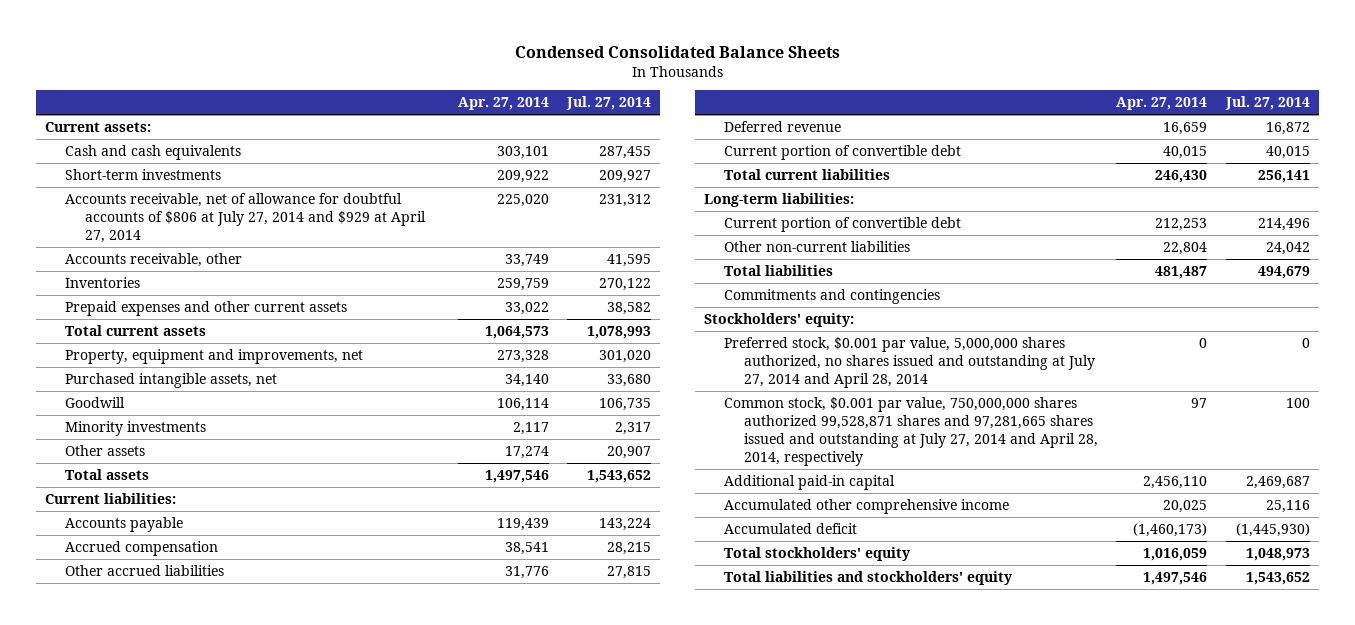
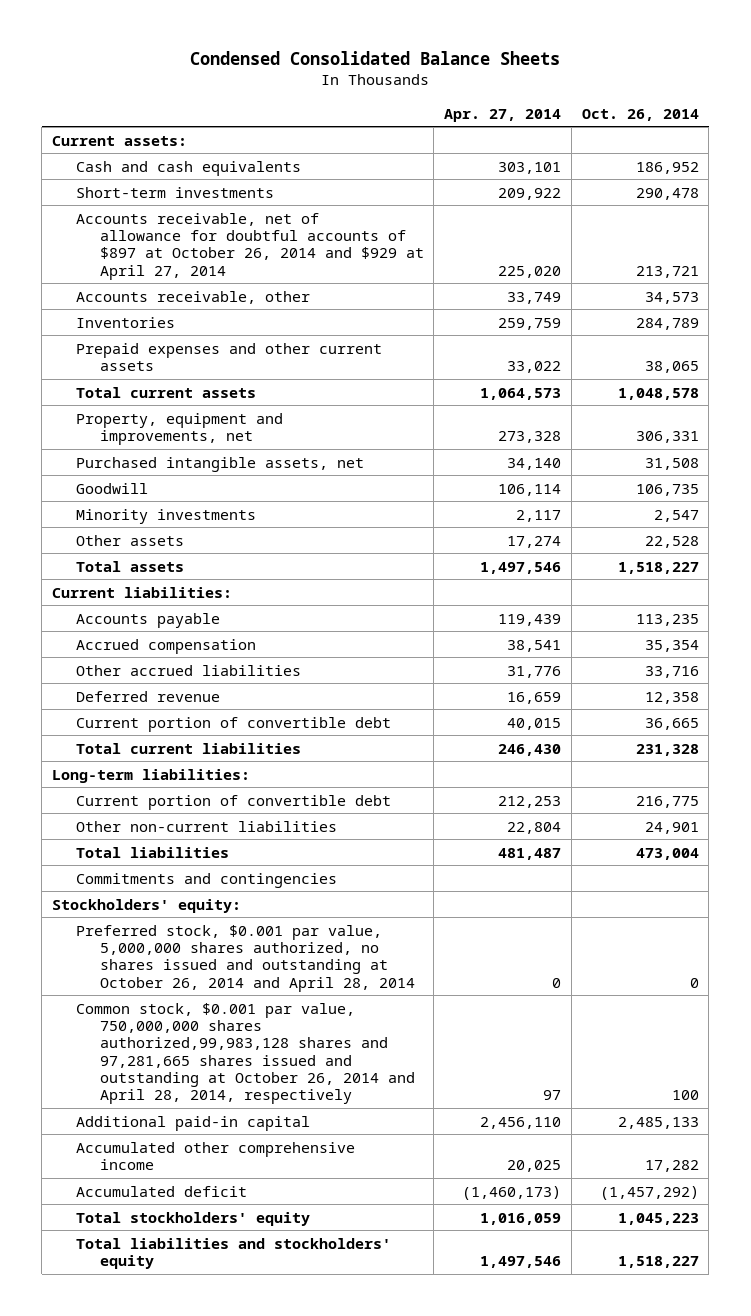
- | Apr. 27, 2014 | Jul. 27, 2014
+ | Apr. 27, 2014 | Oct. 26, 2014
- Accounts receivable, net of allowance for doubtful accounts of $806 at July 27, 2014 and $929 at April 27, 2014 | 225,020 | 231,312
+ Accounts receivable, net of allowance for doubtful accounts of $897 at October 26, 2014 and $929 at April 27, 2014 | 225,020 | 213,721
- Preferred stock, $0.001 par value, 5,000,000 shares authorized, no shares issued and outstanding at July 27, 2014 and April 28, 2014 | 0 | 0
- Common stock, $0.001 par value, 750,000,000 shares authorized 99,528,871 shares and 97,281,665 shares issued and outstanding at July 27, 2014 and April 28, 2014, respectively | 97 | 100
+ Preferred stock, $0.001 par value, 5,000,000 shares authorized, no shares issued and outstanding at October 26, 2014 and April 28, 2014 | 0 | 0
+ Common stock, $0.001 par value, 750,000,000 shares authorized,99,983,128 shares and 97,281,665 shares issued and outstanding at October 26, 2014 and April 28, 2014, respectively | 97 | 100

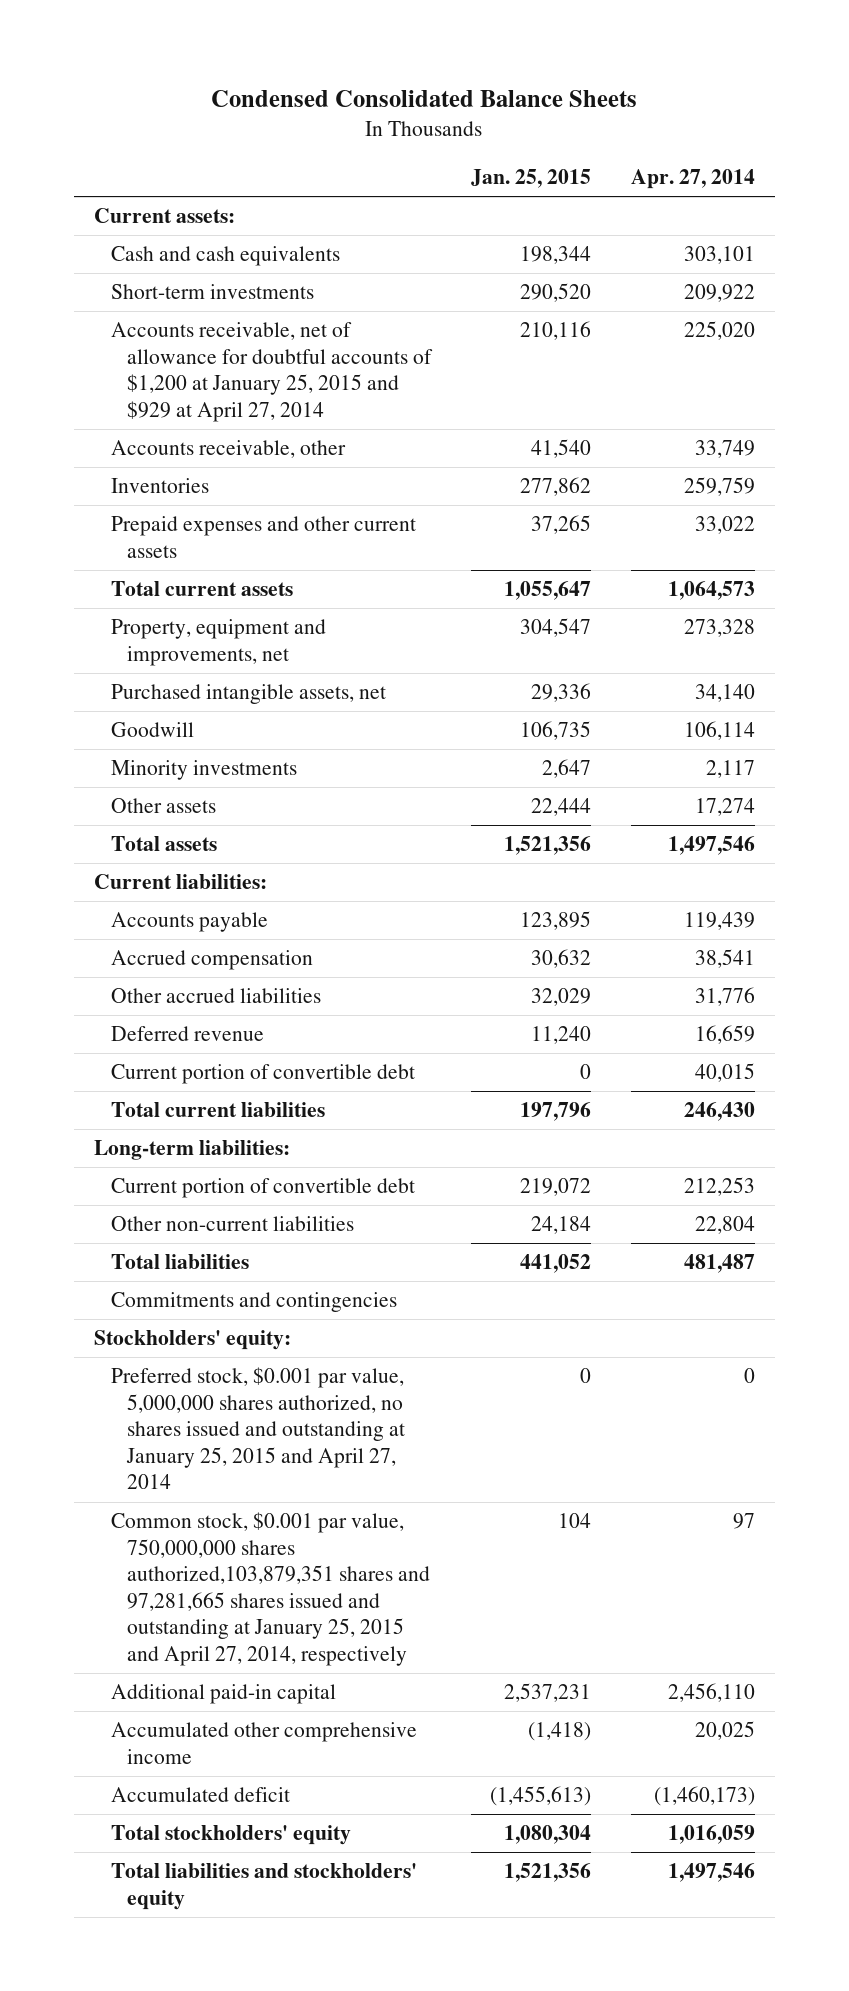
- | Apr. 27, 2014 | Oct. 26, 2014
+ | Jan. 25, 2015 | Apr. 27, 2014
- Accounts receivable, net of allowance for doubtful accounts of $897 at October 26, 2014 and $929 at April 27, 2014 | 225,020 | 213,721
+ Accounts receivable, net of allowance for doubtful accounts of $1,200 at January 25, 2015 and $929 at April 27, 2014 | 210,116 | 225,020
- Preferred stock, $0.001 par value, 5,000,000 shares authorized, no shares issued and outstanding at October 26, 2014 and April 28, 2014 | 0 | 0
- Common stock, $0.001 par value, 750,000,000 shares authorized,99,983,128 shares and 97,281,665 shares issued and outstanding at October 26, 2014 and April 28, 2014, respectively | 97 | 100
+ Preferred stock, $0.001 par value, 5,000,000 shares authorized, no shares issued and outstanding at January 25, 2015 and April 27, 2014 | 0 | 0
+ Common stock, $0.001 par value, 750,000,000 shares authorized,103,879,351 shares and 97,281,665 shares issued and outstanding at January 25, 2015 and April 27, 2014, respectively | 104 | 97

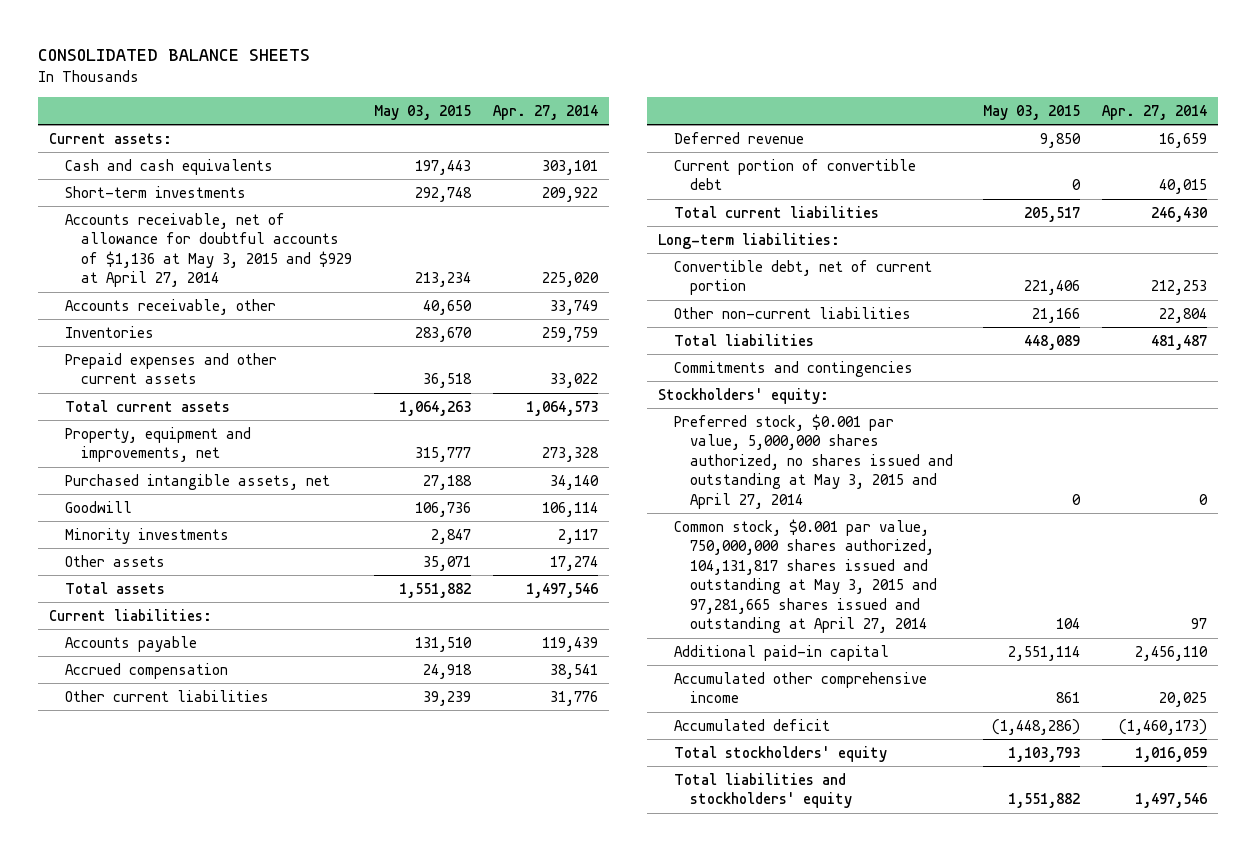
- Condensed Consolidated Balance Sheets
+ CONSOLIDATED BALANCE SHEETS
- | Jan. 25, 2015 | Apr. 27, 2014
+ | May 03, 2015 | Apr. 27, 2014
- Accounts receivable, net of allowance for doubtful accounts of $1,200 at January 25, 2015 and $929 at April 27, 2014 | 210,116 | 225,020
+ Accounts receivable, net of allowance for doubtful accounts of $1,136 at May 3, 2015 and $929 at April 27, 2014 | 213,234 | 225,020
- Other accrued liabilities | 32,029 | 31,776
+ Other current liabilities | 39,239 | 31,776
- Current portion of convertible debt | 219,072 | 212,253
+ Convertible debt, net of current portion | 221,406 | 212,253
- Preferred stock, $0.001 par value, 5,000,000 shares authorized, no shares issued and outstanding at January 25, 2015 and April 27, 2014 | 0 | 0
- Common stock, $0.001 par value, 750,000,000 shares authorized,103,879,351 shares and 97,281,665 shares issued and outstanding at January 25, 2015 and April 27, 2014, respectively | 104 | 97
+ Preferred stock, $0.001 par value, 5,000,000 shares authorized, no shares issued and outstanding at May 3, 2015 and April 27, 2014 | 0 | 0
+ Common stock, $0.001 par value, 750,000,000 shares authorized, 104,131,817 shares issued and outstanding at May 3, 2015 and 97,281,665 shares issued and outstanding at April 27, 2014 | 104 | 97

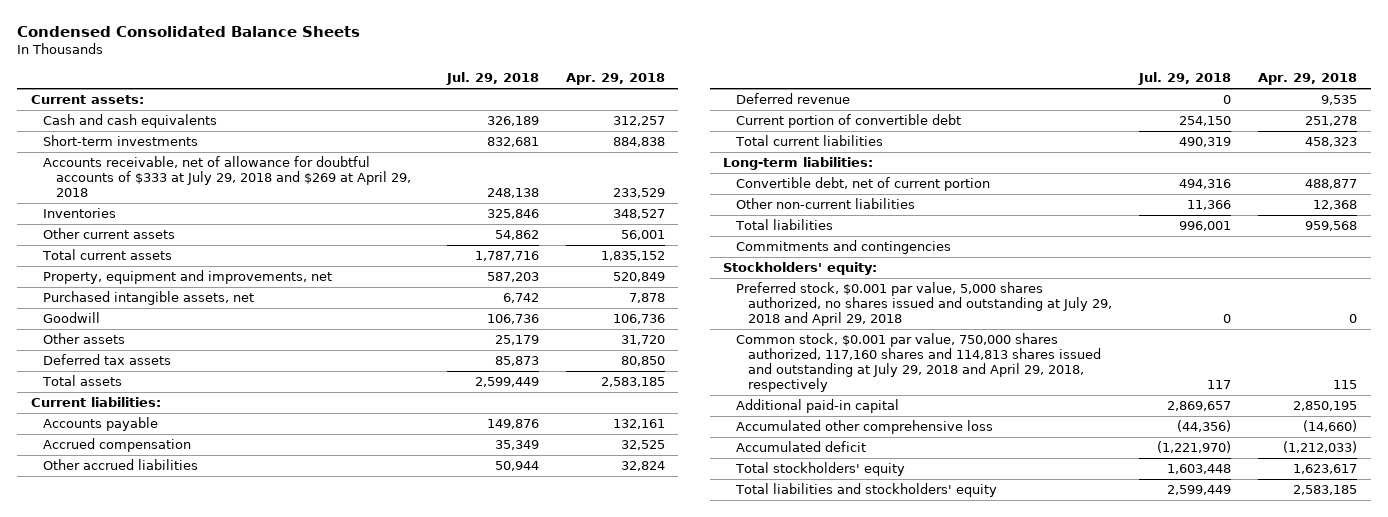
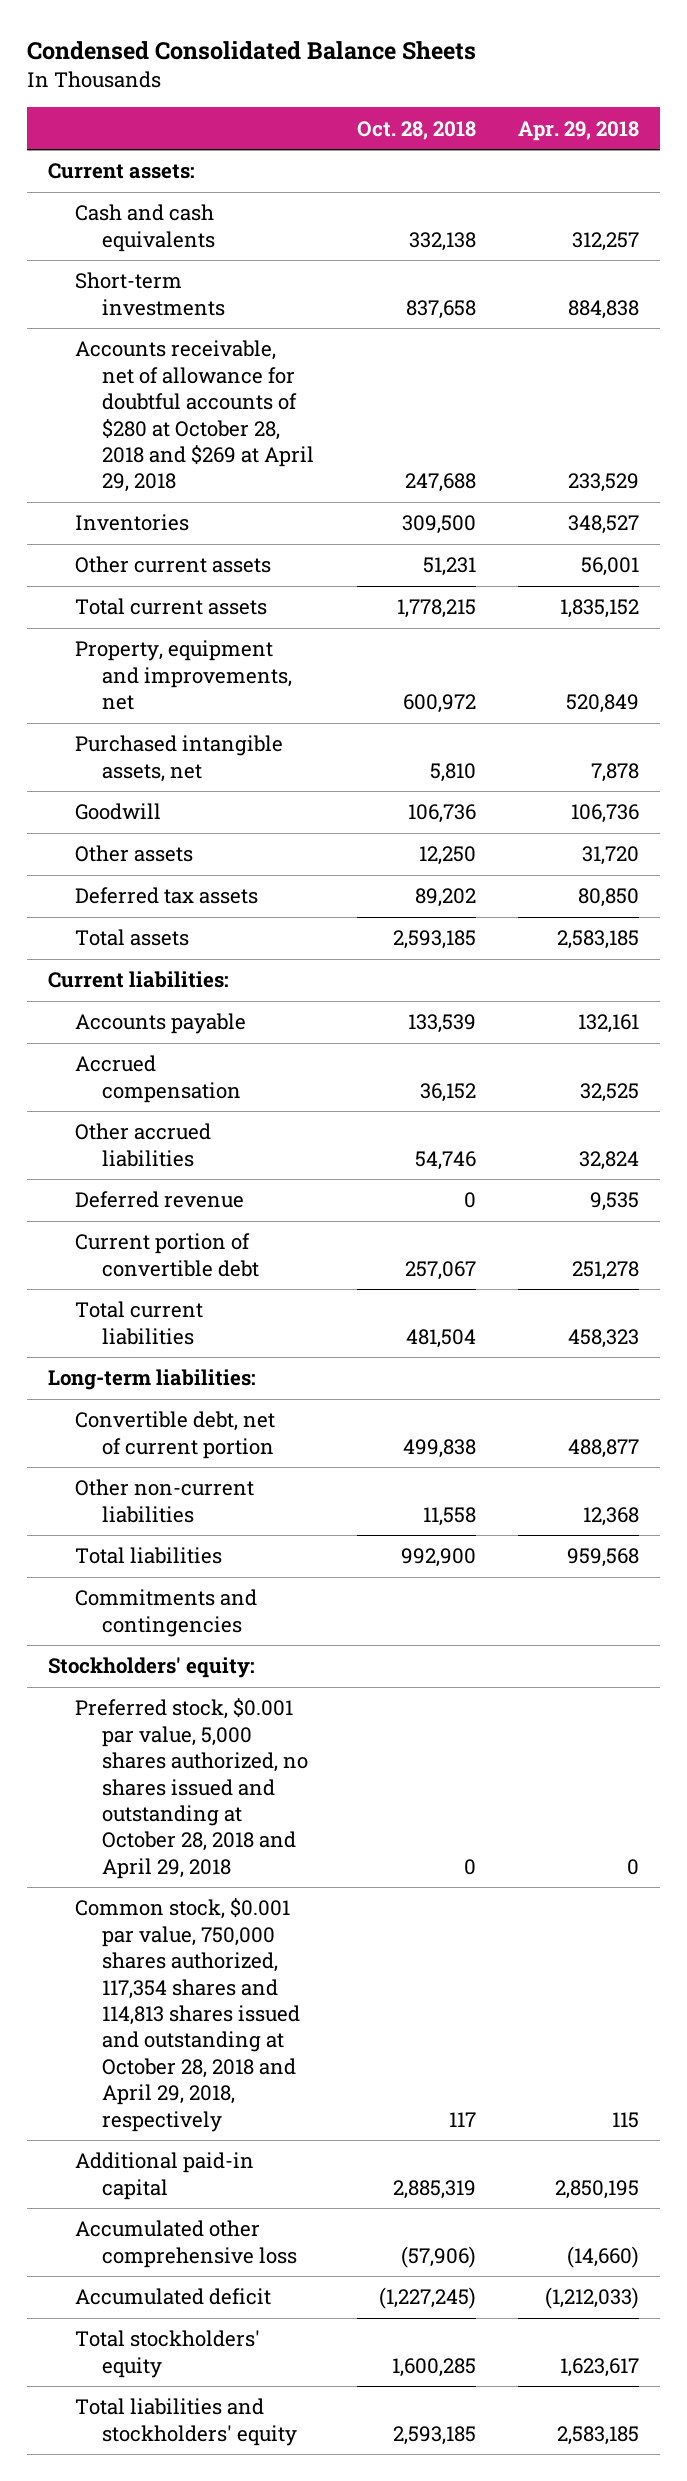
- | Jul. 29, 2018 | Apr. 29, 2018
+ | Oct. 28, 2018 | Apr. 29, 2018
- Accounts receivable, net of allowance for doubtful accounts of $333 at July 29, 2018 and $269 at April 29, 2018 | 248,138 | 233,529
+ Accounts receivable, net of allowance for doubtful accounts of $280 at October 28, 2018 and $269 at April 29, 2018 | 247,688 | 233,529
- Preferred stock, $0.001 par value, 5,000 shares authorized, no shares issued and outstanding at July 29, 2018 and April 29, 2018 | 0 | 0
- Common stock, $0.001 par value, 750,000 shares authorized, 117,160 shares and 114,813 shares issued and outstanding at July 29, 2018 and April 29, 2018, respectively | 117 | 115
+ Preferred stock, $0.001 par value, 5,000 shares authorized, no shares issued and outstanding at October 28, 2018 and April 29, 2018 | 0 | 0
+ Common stock, $0.001 par value, 750,000 shares authorized, 117,354 shares and 114,813 shares issued and outstanding at October 28, 2018 and April 29, 2018, respectively | 117 | 115

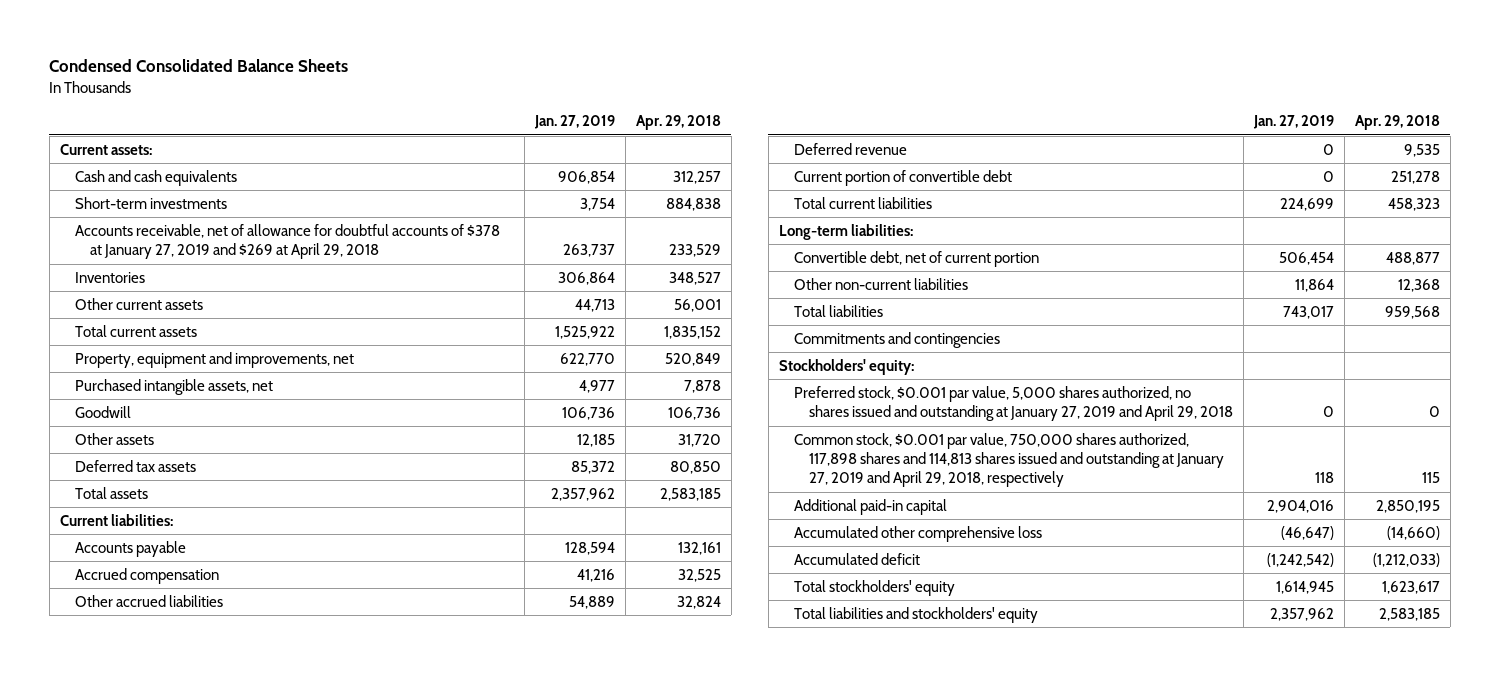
- | Oct. 28, 2018 | Apr. 29, 2018
+ | Jan. 27, 2019 | Apr. 29, 2018
- Accounts receivable, net of allowance for doubtful accounts of $280 at October 28, 2018 and $269 at April 29, 2018 | 247,688 | 233,529
+ Accounts receivable, net of allowance for doubtful accounts of $378 at January 27, 2019 and $269 at April 29, 2018 | 263,737 | 233,529
- Preferred stock, $0.001 par value, 5,000 shares authorized, no shares issued and outstanding at October 28, 2018 and April 29, 2018 | 0 | 0
- Common stock, $0.001 par value, 750,000 shares authorized, 117,354 shares and 114,813 shares issued and outstanding at October 28, 2018 and April 29, 2018, respectively | 117 | 115
+ Preferred stock, $0.001 par value, 5,000 shares authorized, no shares issued and outstanding at January 27, 2019 and April 29, 2018 | 0 | 0
+ Common stock, $0.001 par value, 750,000 shares authorized, 117,898 shares and 114,813 shares issued and outstanding at January 27, 2019 and April 29, 2018, respectively | 118 | 115

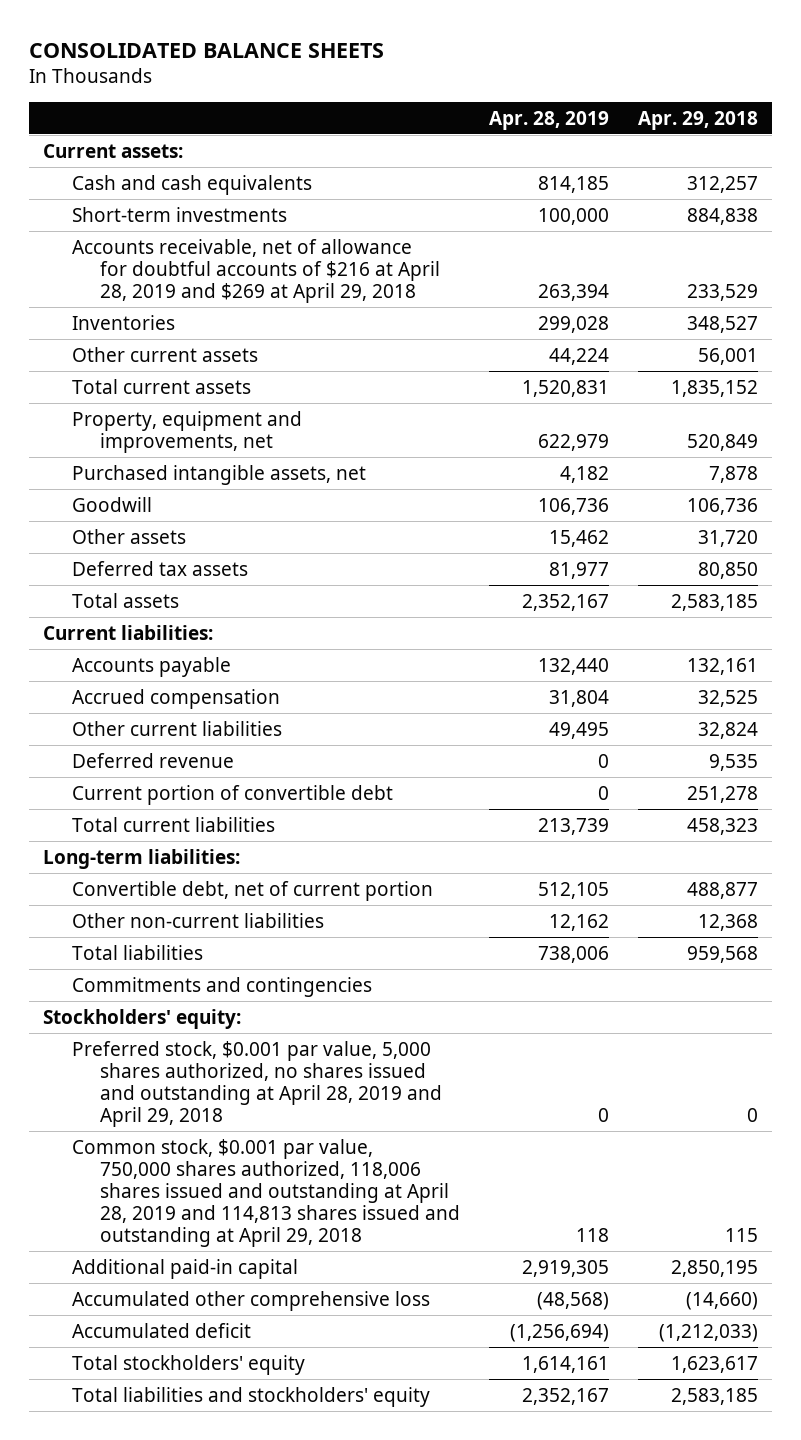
- Condensed Consolidated Balance Sheets
+ CONSOLIDATED BALANCE SHEETS
- | Jan. 27, 2019 | Apr. 29, 2018
+ | Apr. 28, 2019 | Apr. 29, 2018
- Accounts receivable, net of allowance for doubtful accounts of $378 at January 27, 2019 and $269 at April 29, 2018 | 263,737 | 233,529
+ Accounts receivable, net of allowance for doubtful accounts of $216 at April 28, 2019 and $269 at April 29, 2018 | 263,394 | 233,529
- Other accrued liabilities | 54,889 | 32,824
+ Other current liabilities | 49,495 | 32,824
- Preferred stock, $0.001 par value, 5,000 shares authorized, no shares issued and outstanding at January 27, 2019 and April 29, 2018 | 0 | 0
- Common stock, $0.001 par value, 750,000 shares authorized, 117,898 shares and 114,813 shares issued and outstanding at January 27, 2019 and April 29, 2018, respectively | 118 | 115
+ Preferred stock, $0.001 par value, 5,000 shares authorized, no shares issued and outstanding at April 28, 2019 and April 29, 2018 | 0 | 0
+ Common stock, $0.001 par value, 750,000 shares authorized, 118,006 shares issued and outstanding at April 28, 2019 and 114,813 shares issued and outstanding at April 29, 2018 | 118 | 115

